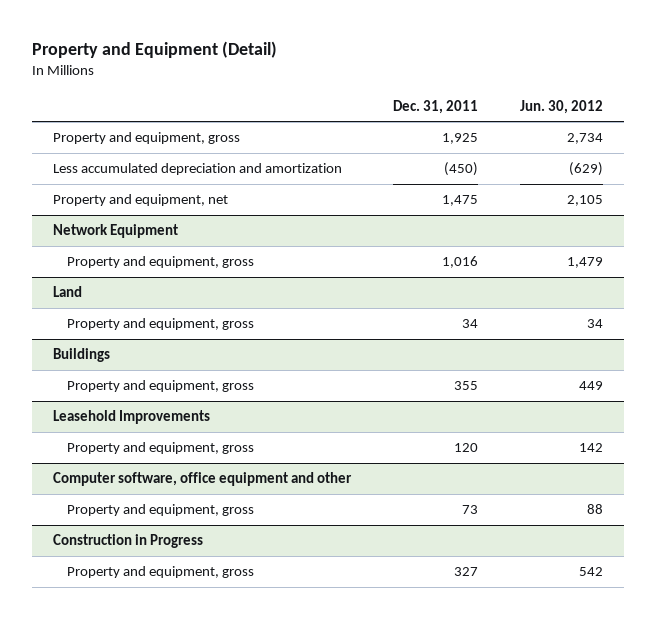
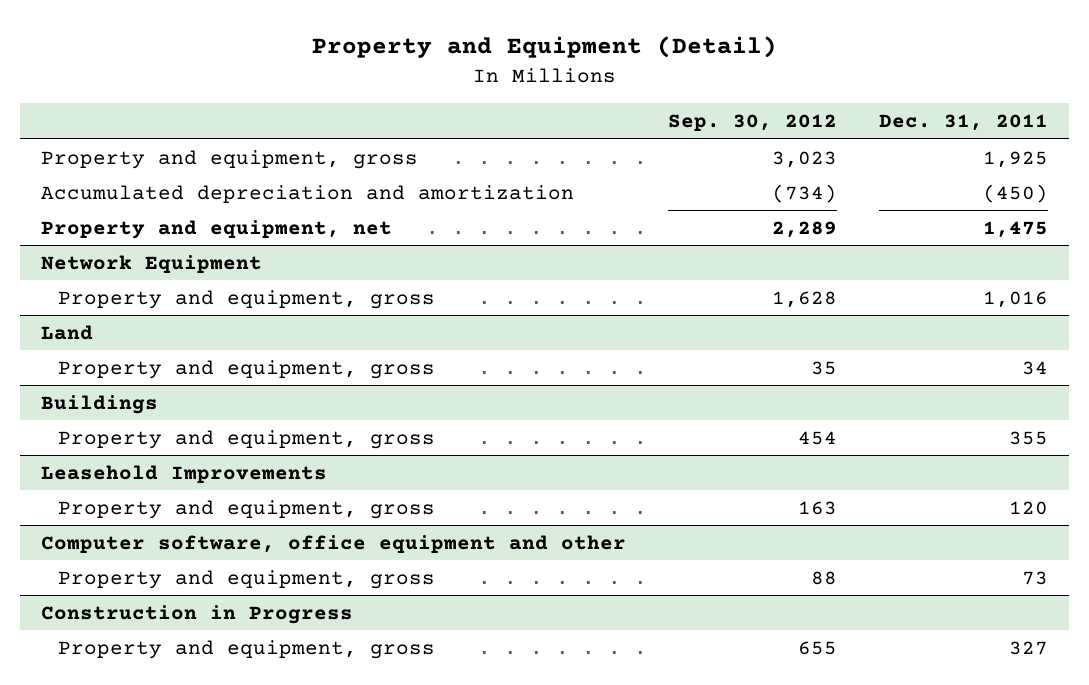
- | Dec. 31, 2011 | Jun. 30, 2012
+ | Sep. 30, 2012 | Dec. 31, 2011
- Less accumulated depreciation and amortization | (450) | (629)
+ Accumulated depreciation and amortization | (734) | (450)

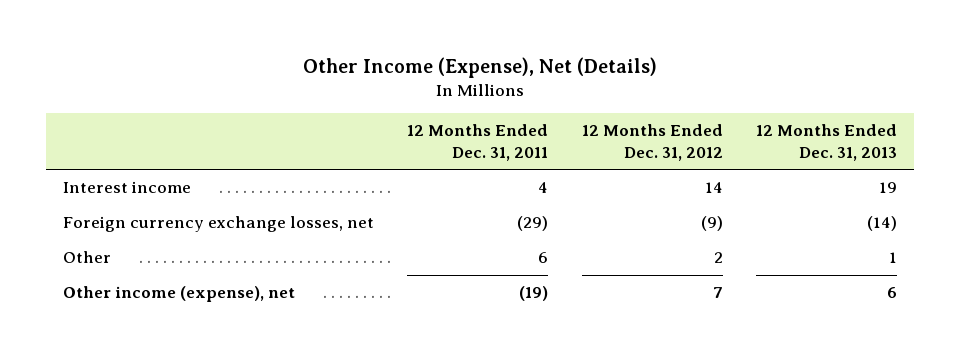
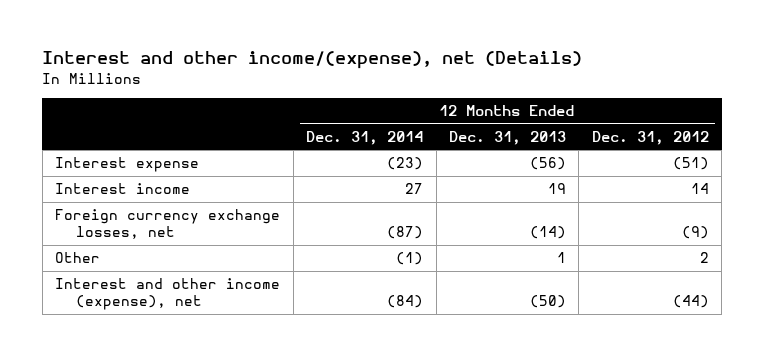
- Other Income (Expense), Net (Details)
+ Interest and other income/(expense), net (Details)
- | 12 Months Ended Dec. 31, 2011 | 12 Months Ended Dec. 31, 2012 | 12 Months Ended Dec. 31, 2013
+ | 12 Months Ended Dec. 31, 2014 | 12 Months Ended Dec. 31, 2013 | 12 Months Ended Dec. 31, 2012
+ Interest expense | (23) | (56) | (51)
- Other income (expense), net | (19) | 7 | 6
+ Interest and other income (expense), net | (84) | (50) | (44)

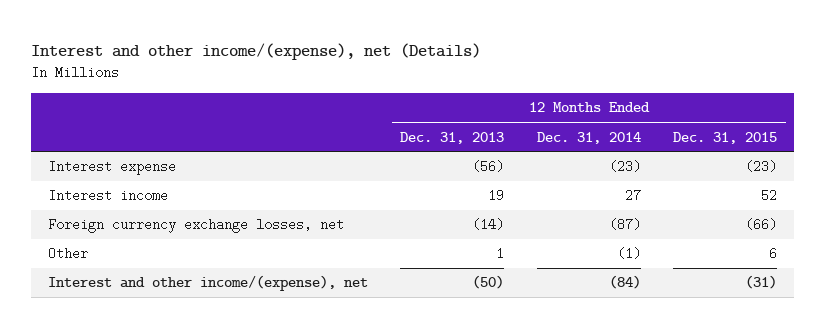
- | 12 Months Ended Dec. 31, 2014 | 12 Months Ended Dec. 31, 2013 | 12 Months Ended Dec. 31, 2012
+ | 12 Months Ended Dec. 31, 2013 | 12 Months Ended Dec. 31, 2014 | 12 Months Ended Dec. 31, 2015
- Interest and other income (expense), net | (84) | (50) | (44)
+ Interest and other income/(expense), net | (50) | (84) | (31)

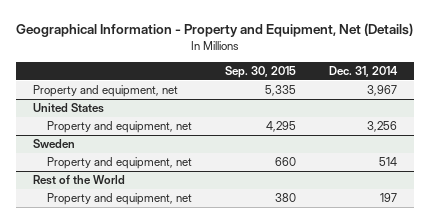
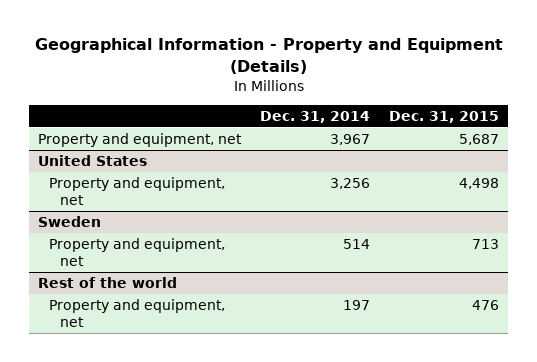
- Geographical Information - Property and Equipment, Net (Details)
+ Geographical Information - Property and Equipment (Details)
- | Sep. 30, 2015 | Dec. 31, 2014
+ | Dec. 31, 2014 | Dec. 31, 2015
- Rest of the World
+ Rest of the world

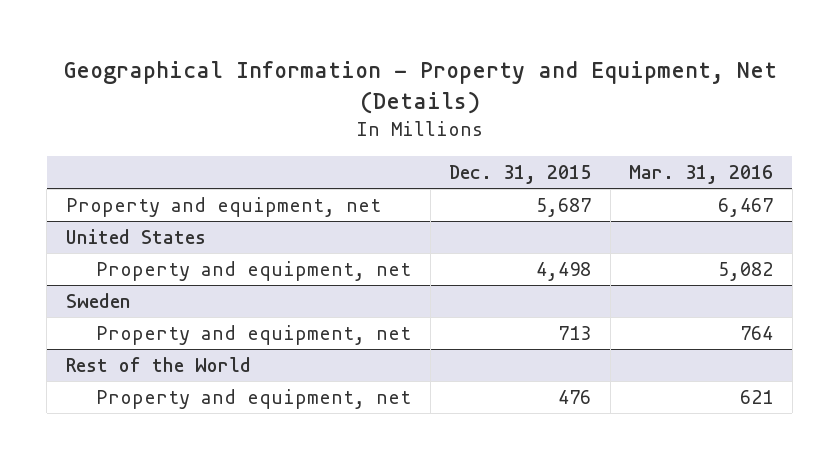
- Geographical Information - Property and Equipment (Details)
+ Geographical Information - Property and Equipment, Net (Details)
- | Dec. 31, 2014 | Dec. 31, 2015
+ | Dec. 31, 2015 | Mar. 31, 2016
- Rest of the world
+ Rest of the World

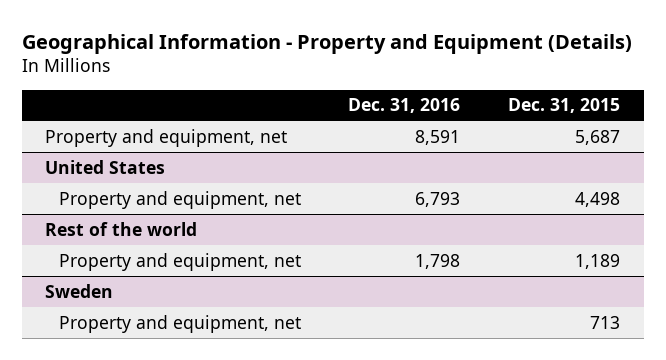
- Geographical Information - Property and Equipment, Net (Details)
+ Geographical Information - Property and Equipment (Details)
- | Dec. 31, 2015 | Mar. 31, 2016
+ | Dec. 31, 2016 | Dec. 31, 2015
+ Rest of the world
+ Property and equipment, net | 1,798 | 1,189
- Rest of the World
- Property and equipment, net | 476 | 621

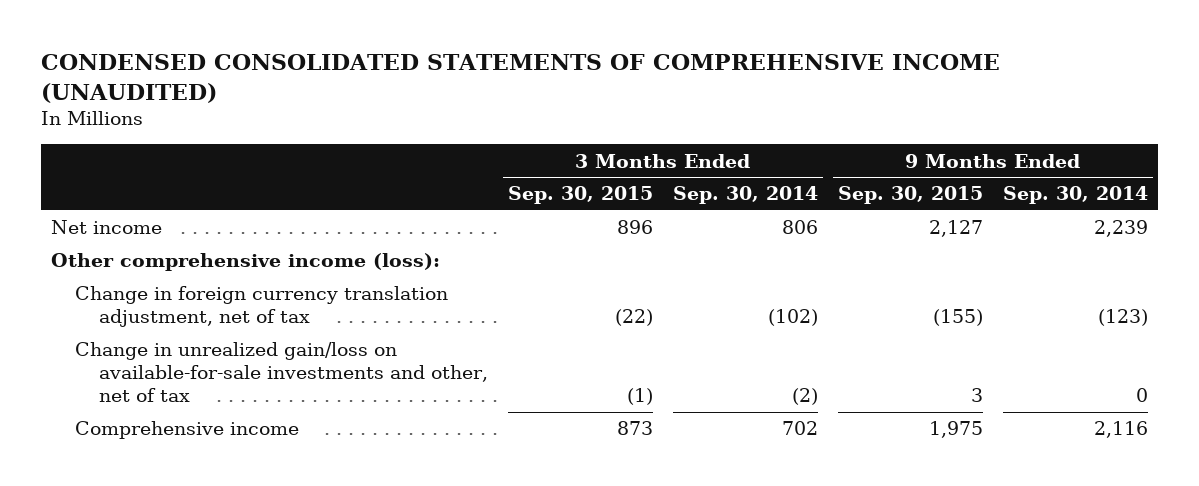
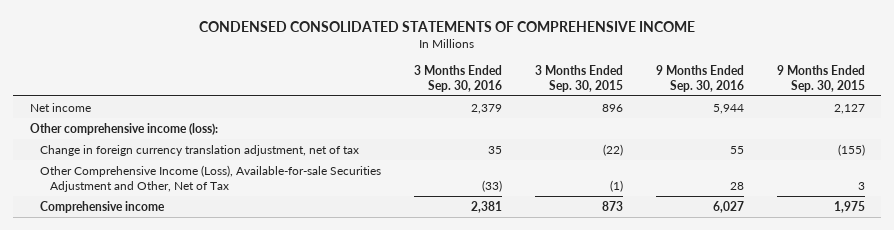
- CONDENSED CONSOLIDATED STATEMENTS OF COMPREHENSIVE INCOME (UNAUDITED)
+ CONDENSED CONSOLIDATED STATEMENTS OF COMPREHENSIVE INCOME
- | 3 Months Ended Sep. 30, 2015 | 3 Months Ended Sep. 30, 2014 | 9 Months Ended Sep. 30, 2015 | 9 Months Ended Sep. 30, 2014
+ | 3 Months Ended Sep. 30, 2016 | 3 Months Ended Sep. 30, 2015 | 9 Months Ended Sep. 30, 2016 | 9 Months Ended Sep. 30, 2015
- Change in unrealized gain/loss on available-for-sale investments and other, net of tax | (1) | (2) | 3 | 0
+ Other Comprehensive Income (Loss), Available-for-sale Securities Adjustment and Other, Net of Tax | (33) | (1) | 28 | 3

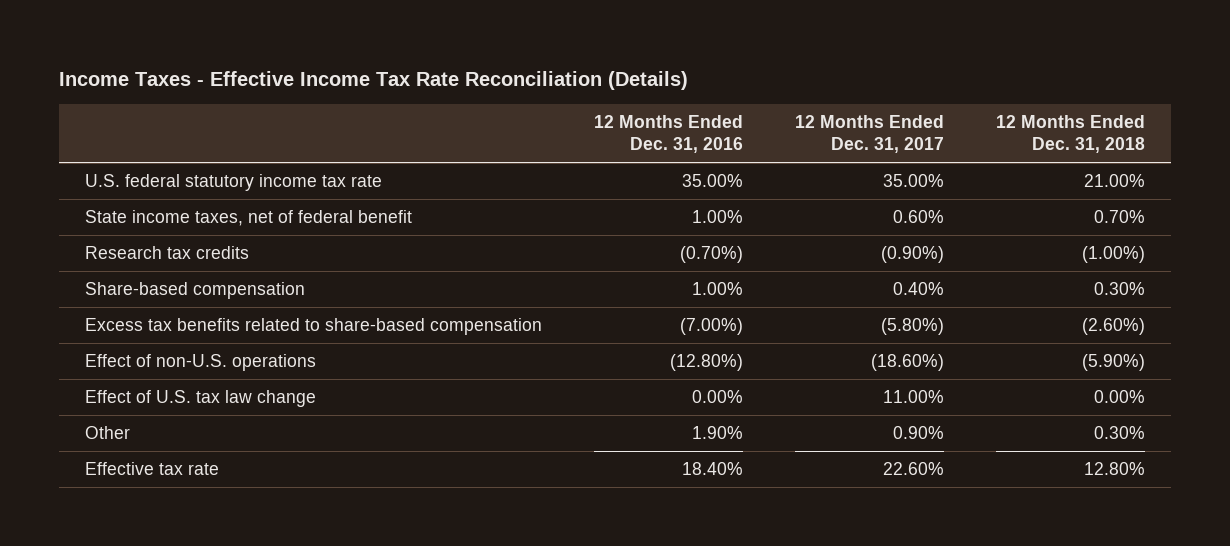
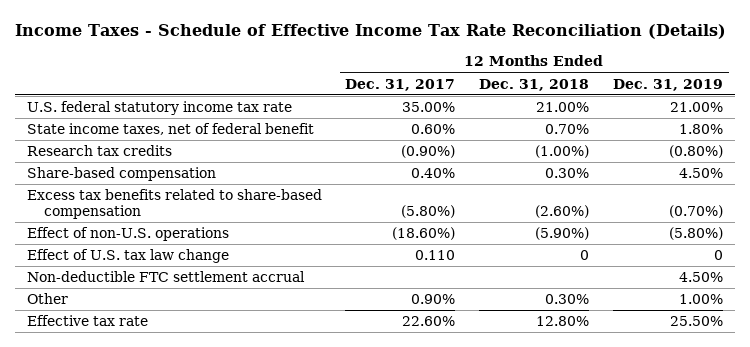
- Income Taxes - Effective Income Tax Rate Reconciliation (Details)
+ Income Taxes - Schedule of Effective Income Tax Rate Reconciliation (Details)
- | 12 Months Ended Dec. 31, 2016 | 12 Months Ended Dec. 31, 2017 | 12 Months Ended Dec. 31, 2018
+ | 12 Months Ended Dec. 31, 2017 | 12 Months Ended Dec. 31, 2018 | 12 Months Ended Dec. 31, 2019
- Effect of U.S. tax law change | 0.00% | 11.00% | 0.00%
+ Effect of U.S. tax law change | 0.110 | 0 | 0
+ Non-deductible FTC settlement accrual | | | 4.50%

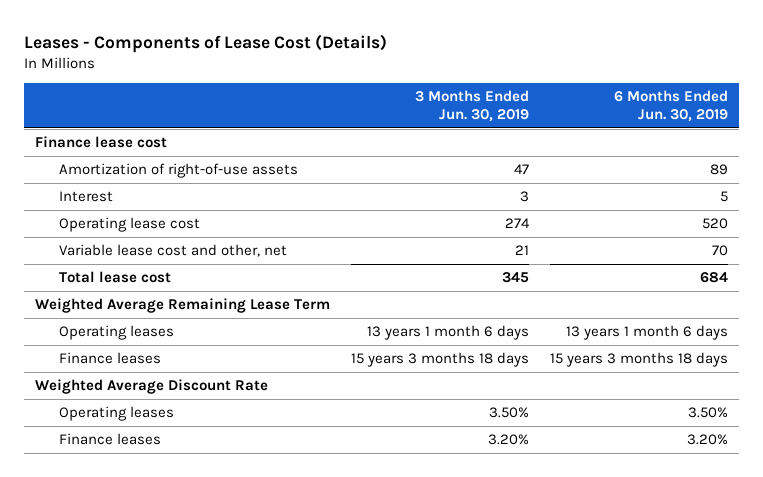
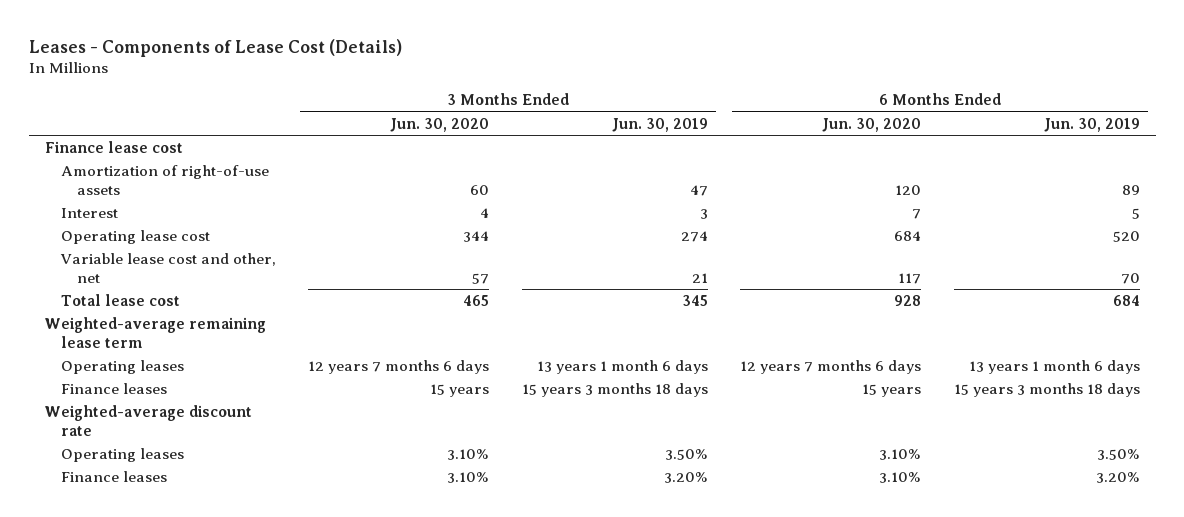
- | 3 Months Ended Jun. 30, 2019 | 6 Months Ended Jun. 30, 2019
+ | 3 Months Ended Jun. 30, 2020 | 3 Months Ended Jun. 30, 2019 | 6 Months Ended Jun. 30, 2020 | 6 Months Ended Jun. 30, 2019
- Weighted Average Remaining Lease Term
+ Weighted-average remaining lease term
- Weighted Average Discount Rate
+ Weighted-average discount rate

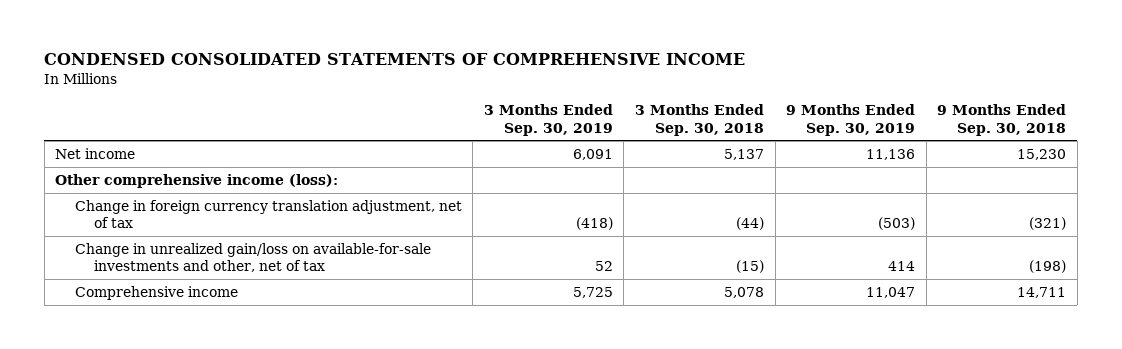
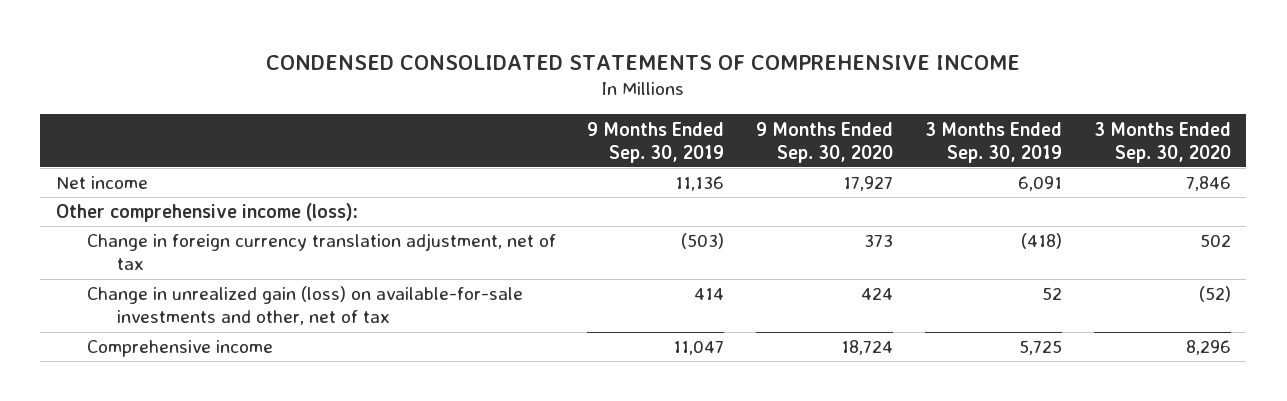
- | 3 Months Ended Sep. 30, 2019 | 3 Months Ended Sep. 30, 2018 | 9 Months Ended Sep. 30, 2019 | 9 Months Ended Sep. 30, 2018
+ | 9 Months Ended Sep. 30, 2019 | 9 Months Ended Sep. 30, 2020 | 3 Months Ended Sep. 30, 2019 | 3 Months Ended Sep. 30, 2020
- Change in unrealized gain/loss on available-for-sale investments and other, net of tax | 52 | (15) | 414 | (198)
+ Change in unrealized gain (loss) on available-for-sale investments and other, net of tax | 414 | 424 | 52 | (52)

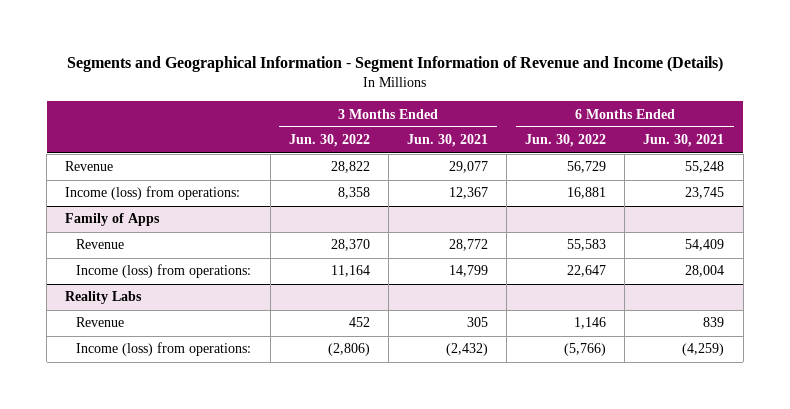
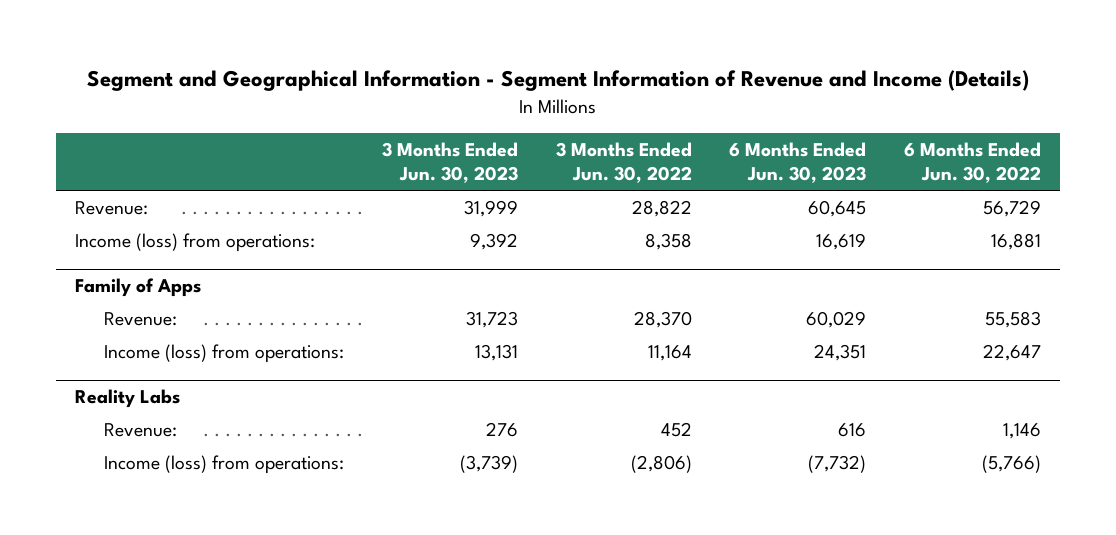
- Segments and Geographical Information - Segment Information of Revenue and Income (Details)
+ Segment and Geographical Information - Segment Information of Revenue and Income (Details)
- | 3 Months Ended Jun. 30, 2022 | 3 Months Ended Jun. 30, 2021 | 6 Months Ended Jun. 30, 2022 | 6 Months Ended Jun. 30, 2021
+ | 3 Months Ended Jun. 30, 2023 | 3 Months Ended Jun. 30, 2022 | 6 Months Ended Jun. 30, 2023 | 6 Months Ended Jun. 30, 2022
- Revenue | 28,822 | 29,077 | 56,729 | 55,248
+ Revenue: | 31,999 | 28,822 | 60,645 | 56,729
@ Family of Apps
- Revenue | 28,370 | 28,772 | 55,583 | 54,409
+ Revenue: | 31,723 | 28,370 | 60,029 | 55,583
@ Reality Labs
- Revenue | 452 | 305 | 1,146 | 839
+ Revenue: | 276 | 452 | 616 | 1,146

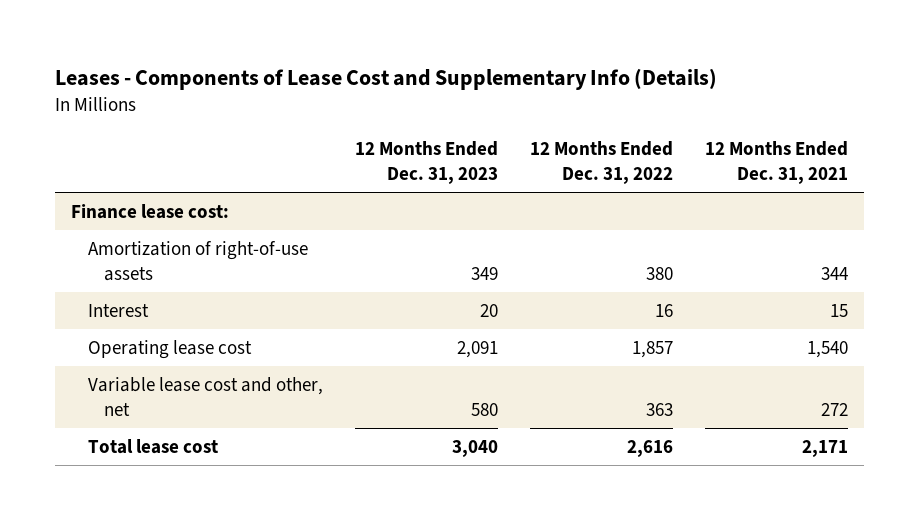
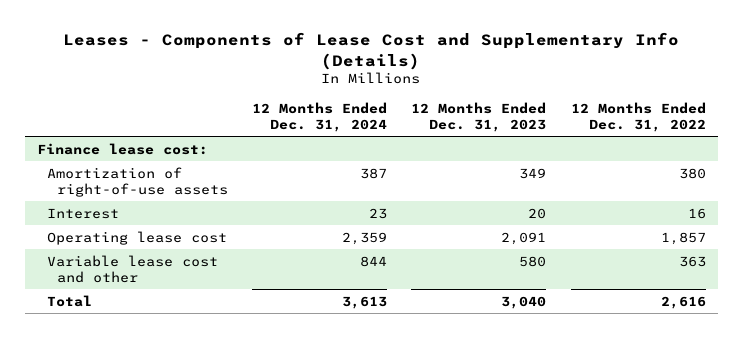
- | 12 Months Ended Dec. 31, 2023 | 12 Months Ended Dec. 31, 2022 | 12 Months Ended Dec. 31, 2021
+ | 12 Months Ended Dec. 31, 2024 | 12 Months Ended Dec. 31, 2023 | 12 Months Ended Dec. 31, 2022
- Variable lease cost and other, net | 580 | 363 | 272
- Total lease cost | 3,040 | 2,616 | 2,171
+ Variable lease cost and other | 844 | 580 | 363
+ Total | 3,613 | 3,040 | 2,616

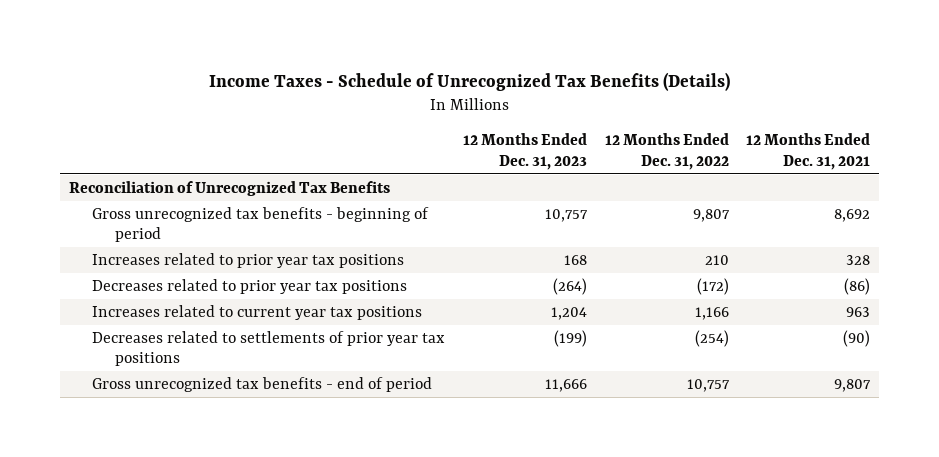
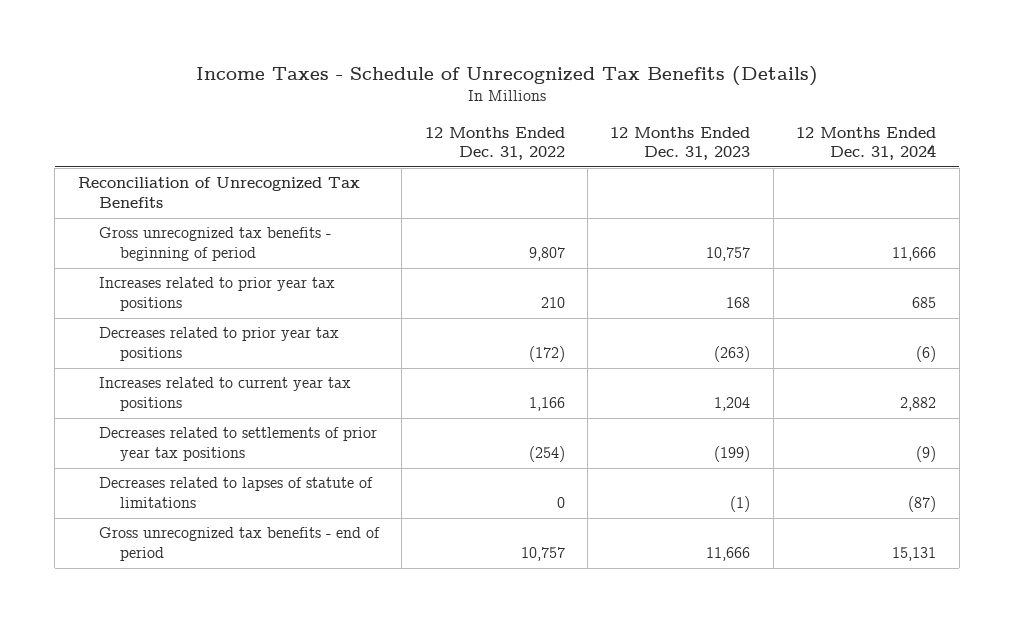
- | 12 Months Ended Dec. 31, 2023 | 12 Months Ended Dec. 31, 2022 | 12 Months Ended Dec. 31, 2021
+ | 12 Months Ended Dec. 31, 2022 | 12 Months Ended Dec. 31, 2023 | 12 Months Ended Dec. 31, 2024
- Decreases related to prior year tax positions | (264) | (172) | (86)
+ Decreases related to prior year tax positions | (172) | (263) | (6)
+ Decreases related to lapses of statute of limitations | 0 | (1) | (87)

